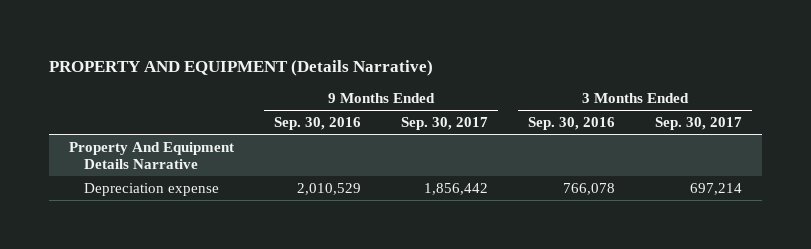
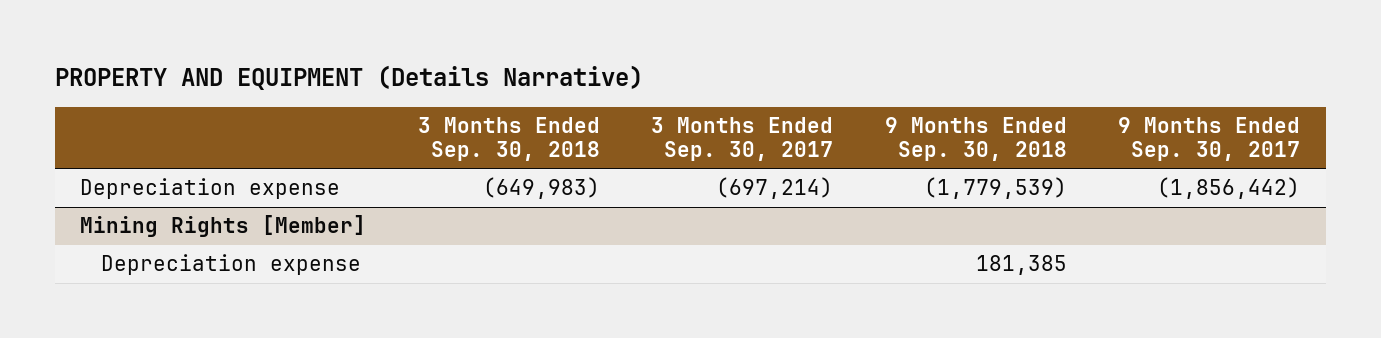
- | 9 Months Ended Sep. 30, 2016 | 9 Months Ended Sep. 30, 2017 | 3 Months Ended Sep. 30, 2016 | 3 Months Ended Sep. 30, 2017
+ | 3 Months Ended Sep. 30, 2018 | 3 Months Ended Sep. 30, 2017 | 9 Months Ended Sep. 30, 2018 | 9 Months Ended Sep. 30, 2017
- Property And Equipment Details Narrative
- Depreciation expense | 2,010,529 | 1,856,442 | 766,078 | 697,214
+ Depreciation expense | (649,983) | (697,214) | (1,779,539) | (1,856,442)
+ Mining Rights [Member]
+ Depreciation expense | | | 181,385 |

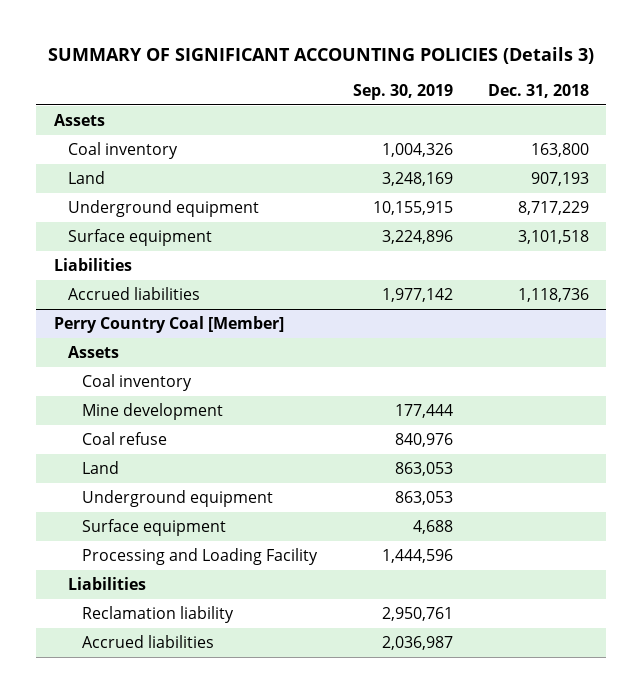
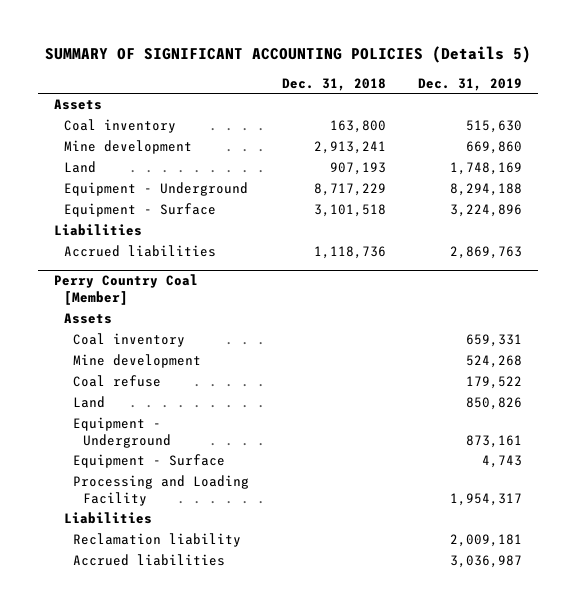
- SUMMARY OF SIGNIFICANT ACCOUNTING POLICIES (Details 3)
+ SUMMARY OF SIGNIFICANT ACCOUNTING POLICIES (Details 5)
- | Sep. 30, 2019 | Dec. 31, 2018
+ | Dec. 31, 2018 | Dec. 31, 2019
+ Mine development | 2,913,241 | 669,860
- Underground equipment | 10,155,915 | 8,717,229
- Surface equipment | 3,224,896 | 3,101,518
+ Equipment - Underground | 8,717,229 | 8,294,188
+ Equipment - Surface | 3,101,518 | 3,224,896
@ Perry Country Coal [Member]
- Underground equipment | 863,053 |
- Surface equipment | 4,688 |
+ Equipment - Underground | | 873,161
+ Equipment - Surface | | 4,743

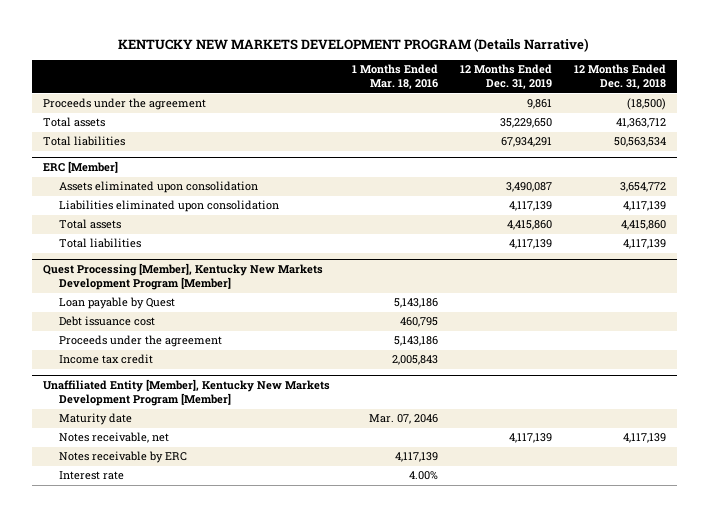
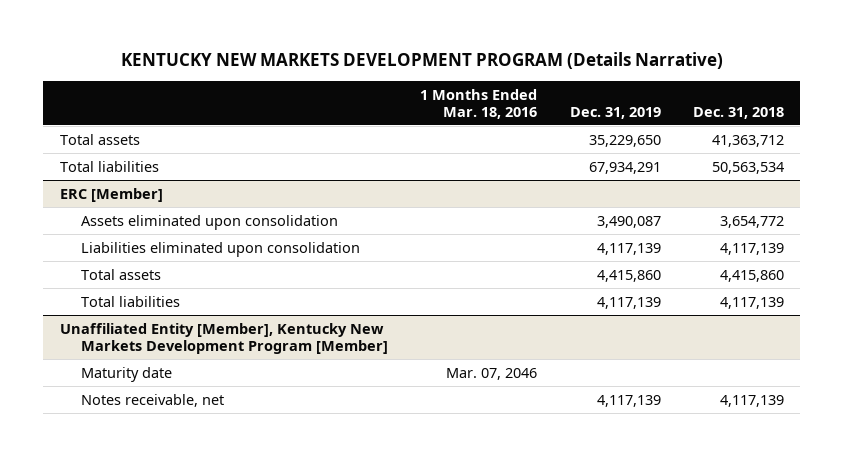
- | 1 Months Ended Mar. 18, 2016 | 12 Months Ended Dec. 31, 2019 | 12 Months Ended Dec. 31, 2018
+ | 1 Months Ended Mar. 18, 2016 | Dec. 31, 2019 | Dec. 31, 2018
- Proceeds under the agreement | | 9,861 | (18,500)
- Quest Processing [Member], Kentucky New Markets Development Program [Member]
- Loan payable by Quest | 5,143,186 | |
- Debt issuance cost | 460,795 | |
- Proceeds under the agreement | 5,143,186 | |
- Income tax credit | 2,005,843 | |
@ Unaffiliated Entity [Member], Kentucky New Markets Development Program [Member]
- Notes receivable by ERC | 4,117,139 | |
- Interest rate | 4.00% | |

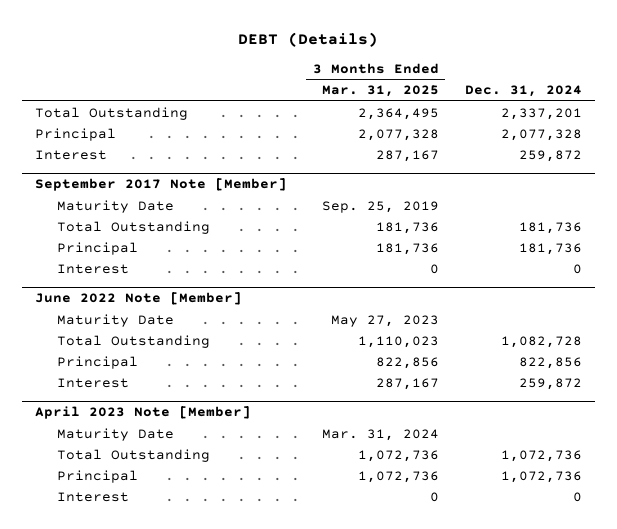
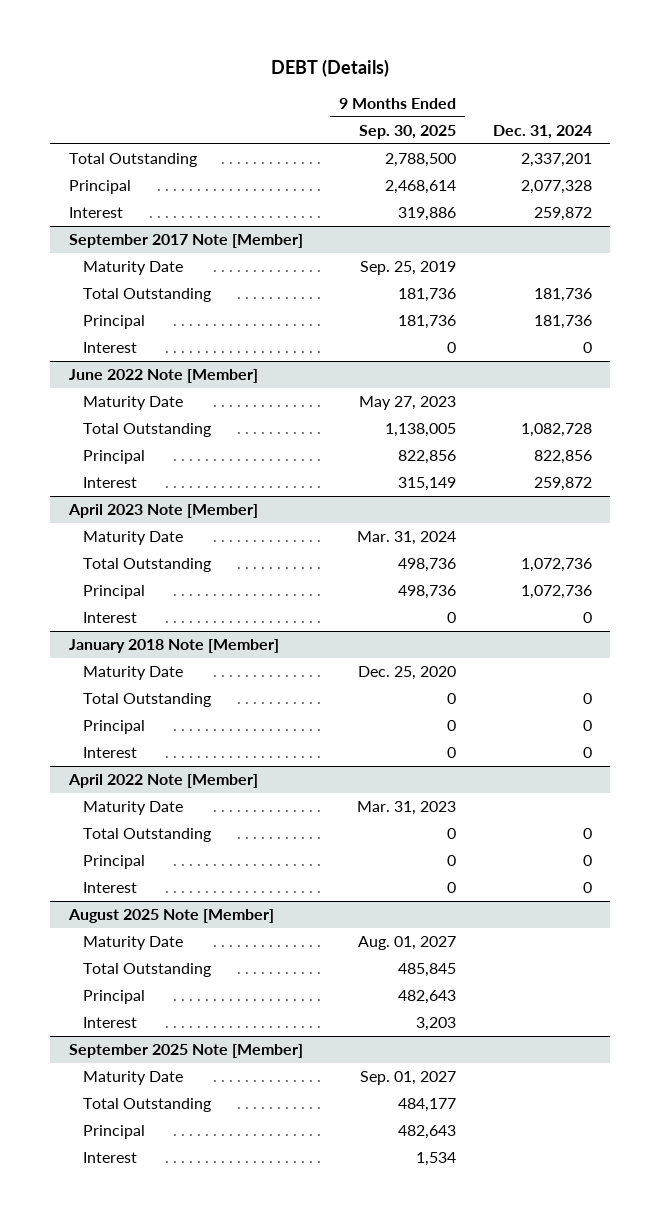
- | 3 Months Ended Mar. 31, 2025 | Dec. 31, 2024
+ | 9 Months Ended Sep. 30, 2025 | Dec. 31, 2024
+ January 2018 Note [Member]
+ Maturity Date | Dec. 25, 2020 |
+ Total Outstanding | 0 | 0
+ Principal | 0 | 0
+ Interest | 0 | 0
+ April 2022 Note [Member]
+ Maturity Date | Mar. 31, 2023 |
+ Total Outstanding | 0 | 0
+ Principal | 0 | 0
+ Interest | 0 | 0
+ August 2025 Note [Member]
+ Maturity Date | Aug. 01, 2027 |
+ Total Outstanding | 485,845 |
+ Principal | 482,643 |
+ Interest | 3,203 |
+ September 2025 Note [Member]
+ Maturity Date | Sep. 01, 2027 |
+ Total Outstanding | 484,177 |
+ Principal | 482,643 |
+ Interest | 1,534 |

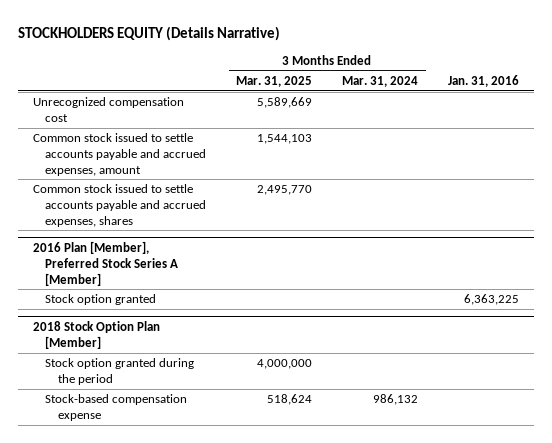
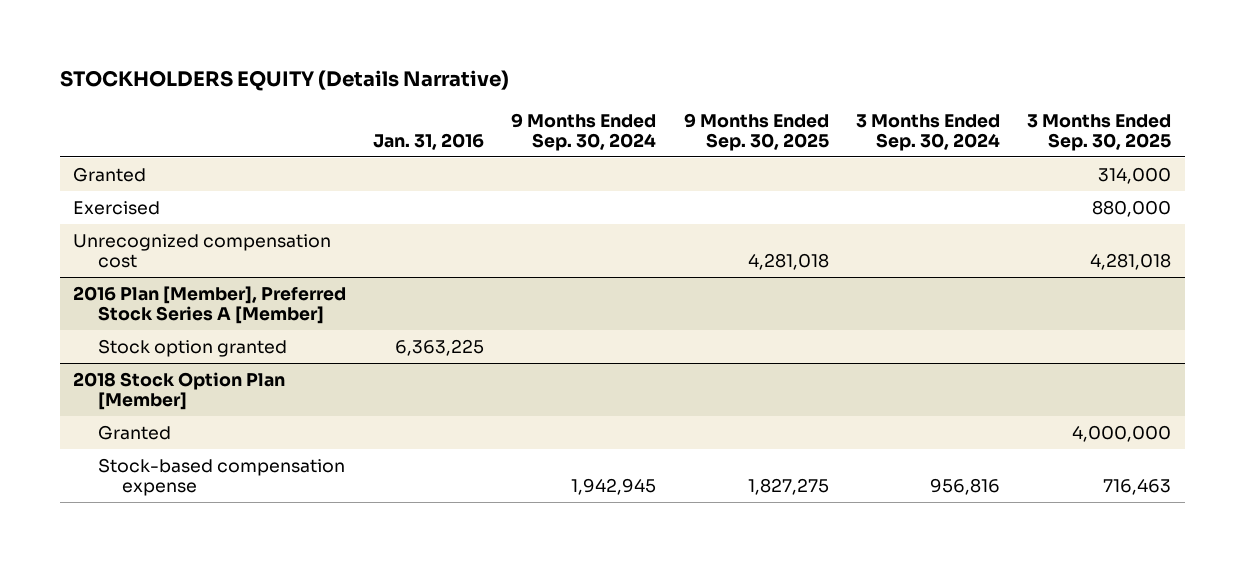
- | 3 Months Ended Mar. 31, 2025 | 3 Months Ended Mar. 31, 2024 | Jan. 31, 2016
+ | Jan. 31, 2016 | 9 Months Ended Sep. 30, 2024 | 9 Months Ended Sep. 30, 2025 | 3 Months Ended Sep. 30, 2024 | 3 Months Ended Sep. 30, 2025
+ Granted | | | | | 314,000
+ Exercised | | | | | 880,000
- Common stock issued to settle accounts payable and accrued expenses, amount | 1,544,103 | |
- Common stock issued to settle accounts payable and accrued expenses, shares | 2,495,770 | |
@ 2018 Stock Option Plan [Member]
- Stock option granted during the period | 4,000,000 | |
+ Granted | | | | | 4,000,000

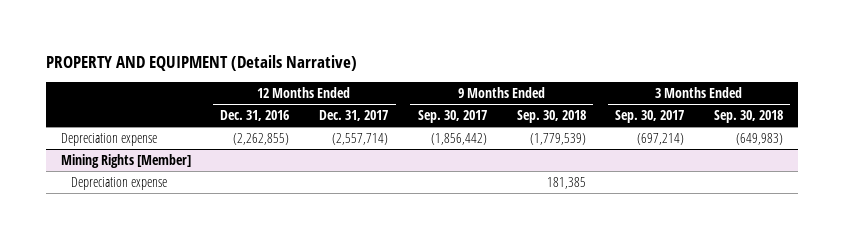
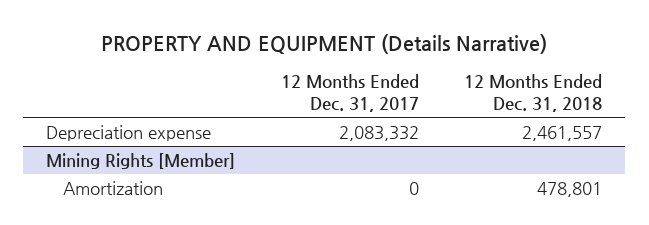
- | 12 Months Ended Dec. 31, 2016 | 12 Months Ended Dec. 31, 2017 | 9 Months Ended Sep. 30, 2017 | 9 Months Ended Sep. 30, 2018 | 3 Months Ended Sep. 30, 2017 | 3 Months Ended Sep. 30, 2018
+ | 12 Months Ended Dec. 31, 2017 | 12 Months Ended Dec. 31, 2018
- Depreciation expense | (2,262,855) | (2,557,714) | (1,856,442) | (1,779,539) | (697,214) | (649,983)
+ Depreciation expense | 2,083,332 | 2,461,557
@ Mining Rights [Member]
- Depreciation expense | | | | 181,385 | |
+ Amortization | 0 | 478,801

